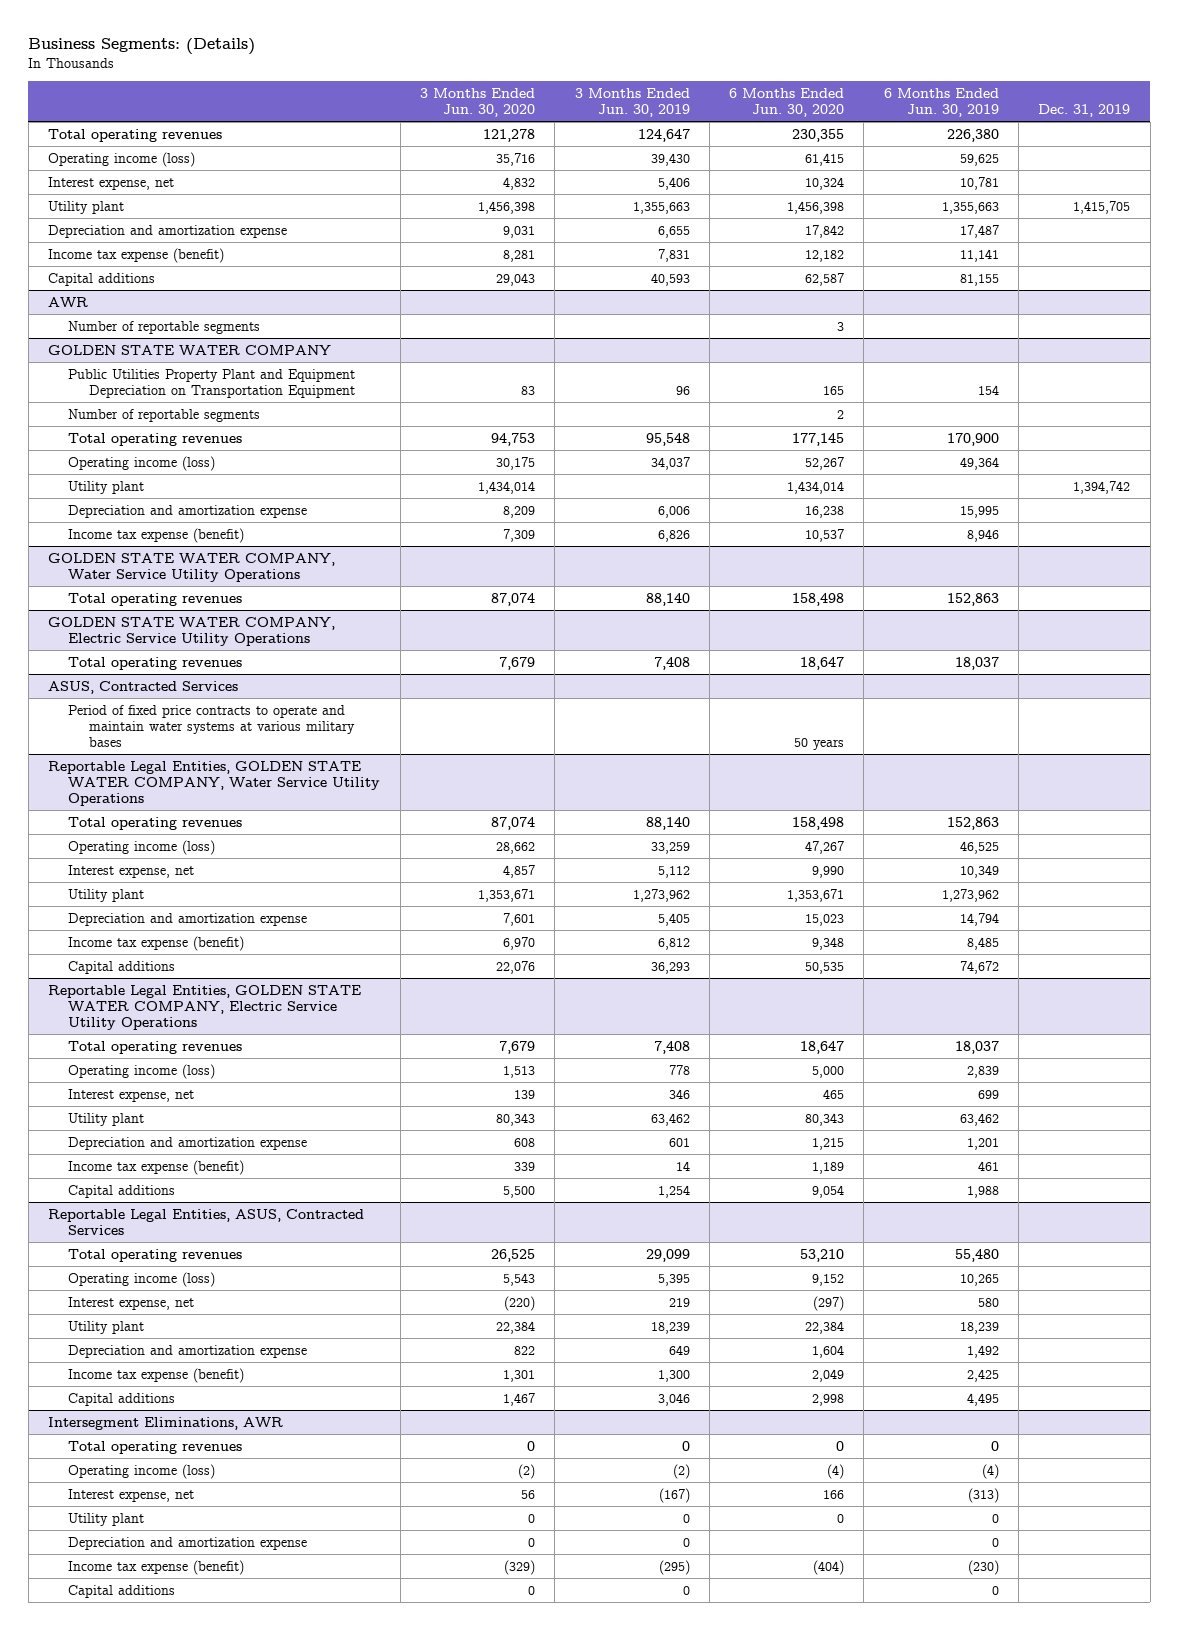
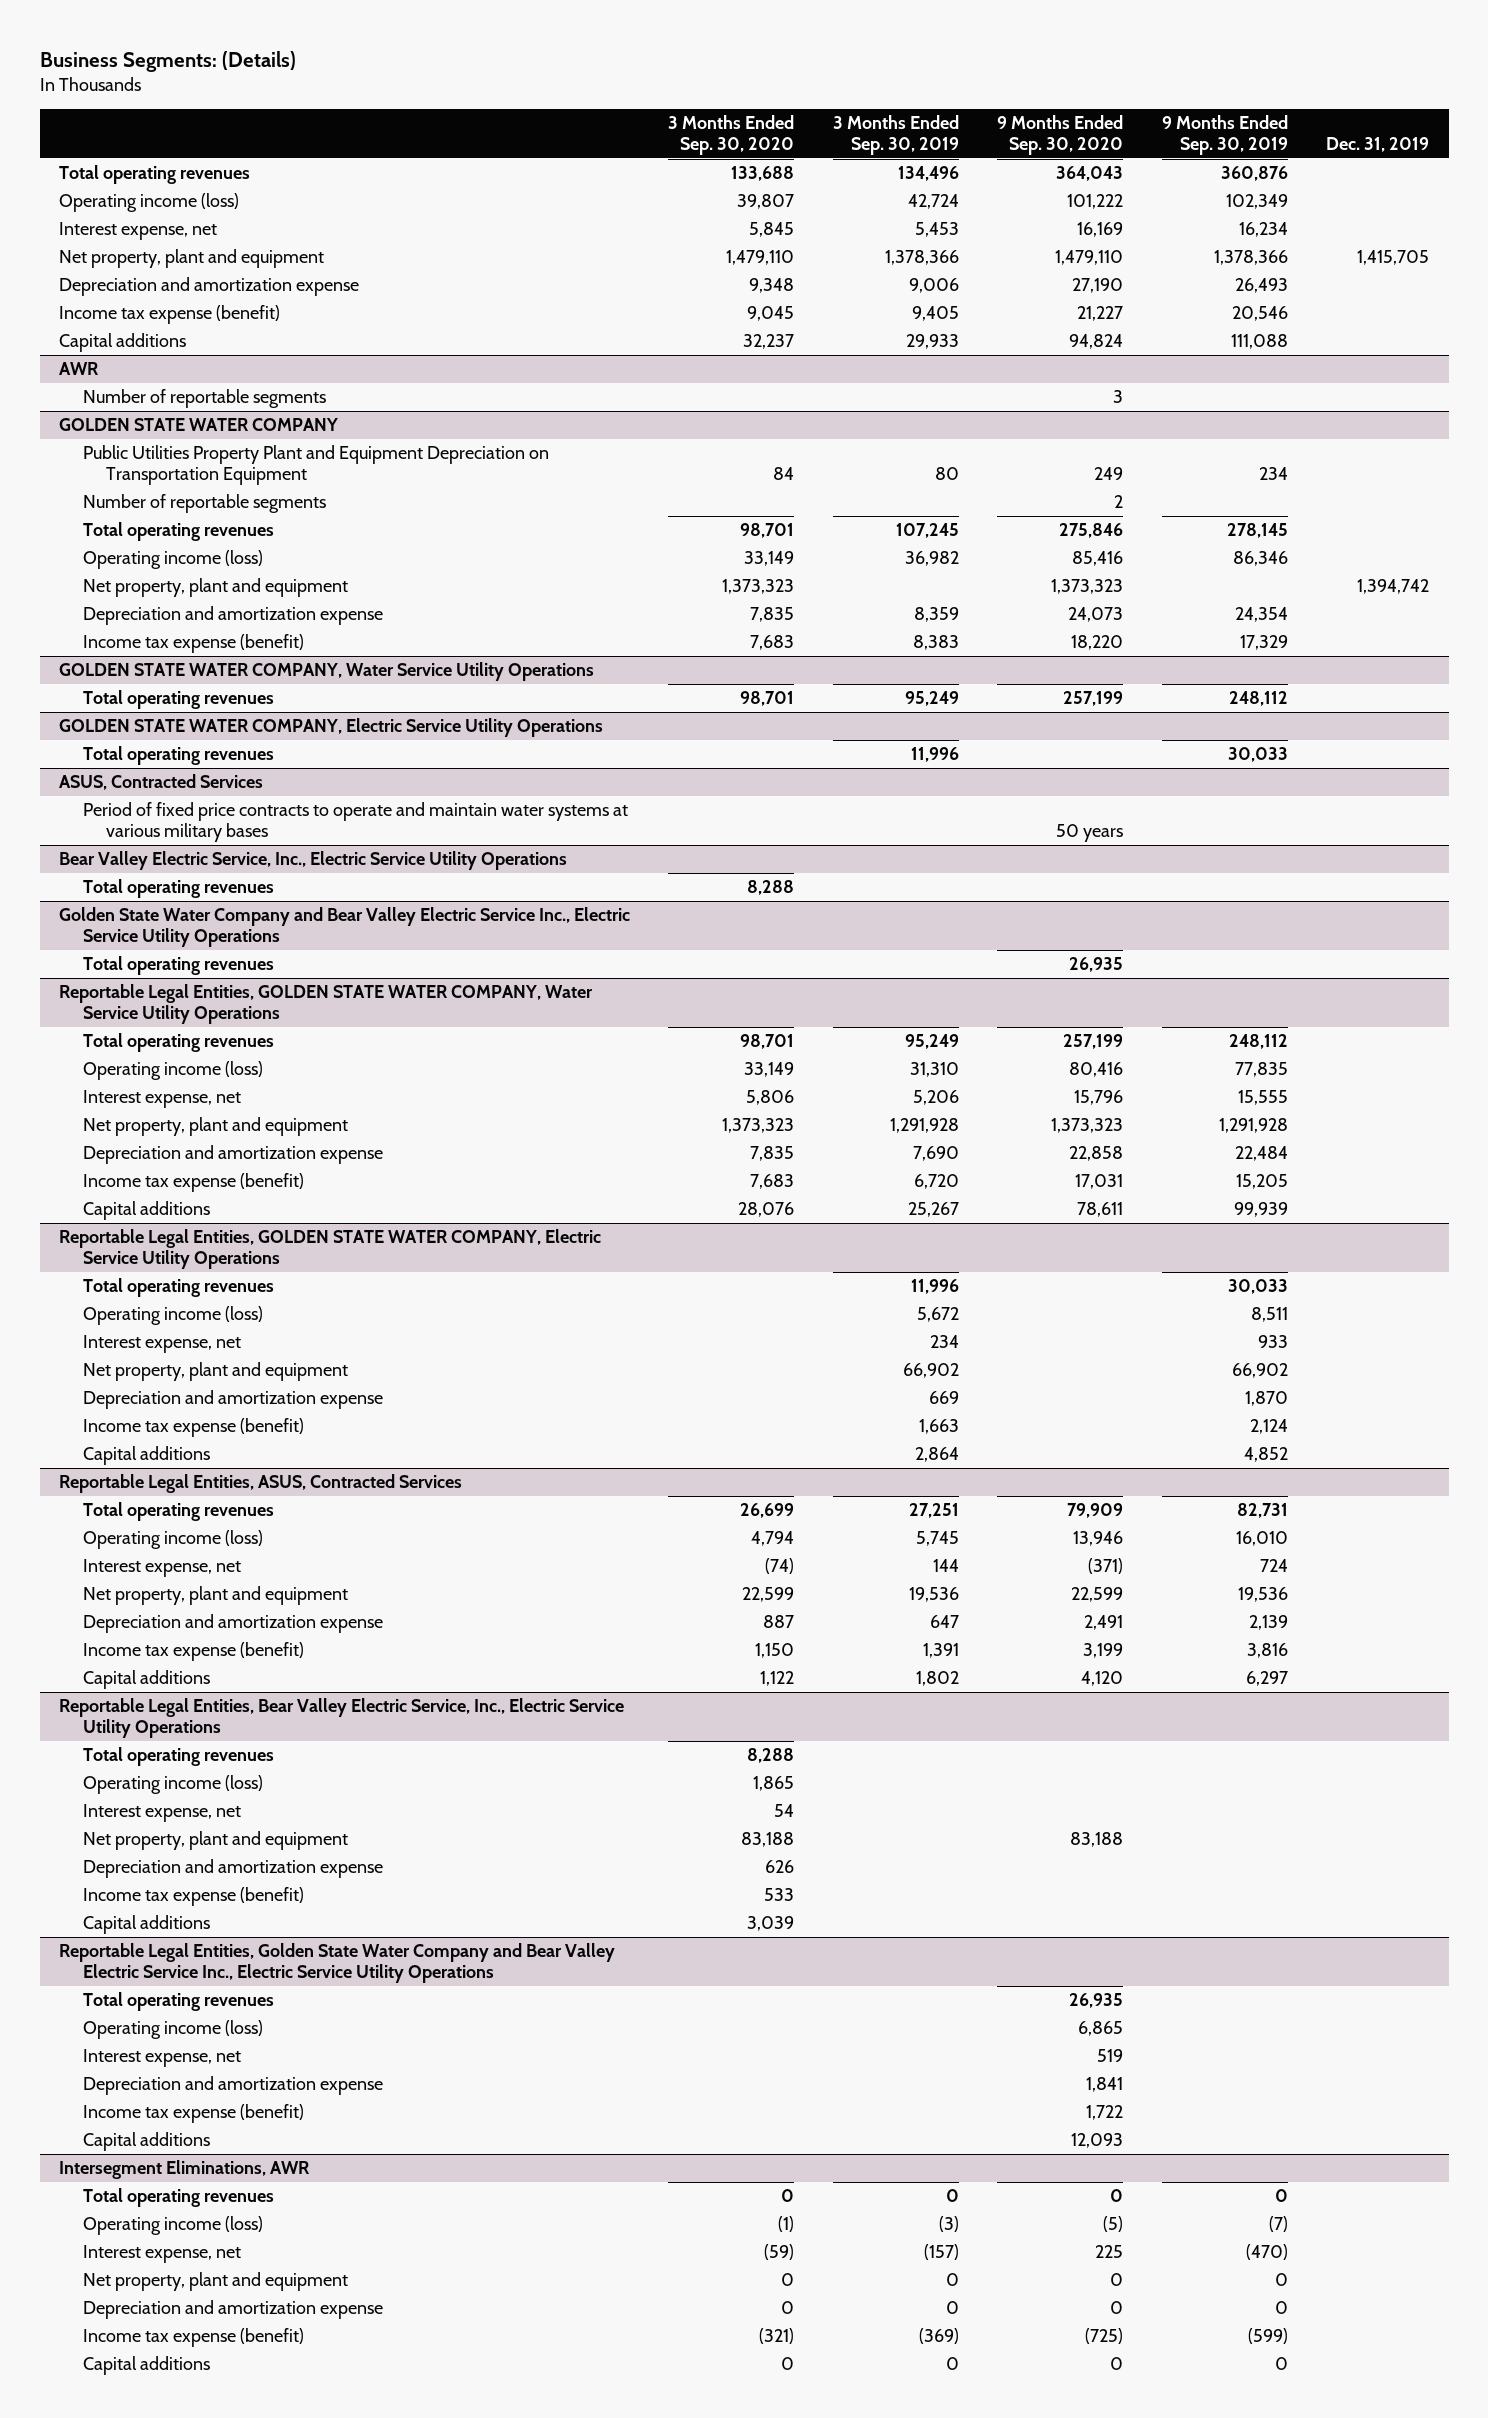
- | 3 Months Ended Jun. 30, 2020 | 3 Months Ended Jun. 30, 2019 | 6 Months Ended Jun. 30, 2020 | 6 Months Ended Jun. 30, 2019 | Dec. 31, 2019
+ | 3 Months Ended Sep. 30, 2020 | 3 Months Ended Sep. 30, 2019 | 9 Months Ended Sep. 30, 2020 | 9 Months Ended Sep. 30, 2019 | Dec. 31, 2019
- Utility plant | 1,456,398 | 1,355,663 | 1,456,398 | 1,355,663 | 1,415,705
+ Net property, plant and equipment | 1,479,110 | 1,378,366 | 1,479,110 | 1,378,366 | 1,415,705
@ GOLDEN STATE WATER COMPANY
- Utility plant | 1,434,014 | | 1,434,014 | | 1,394,742
+ Net property, plant and equipment | 1,373,323 | | 1,373,323 | | 1,394,742
+ Bear Valley Electric Service, Inc., Electric Service Utility Operations
+ Total operating revenues | 8,288 | | | |
+ Golden State Water Company and Bear Valley Electric Service Inc., Electric Service Utility Operations
+ Total operating revenues | | | 26,935 | |
@ Reportable Legal Entities, GOLDEN STATE WATER COMPANY, Water Service Utility Operations
- Utility plant | 1,353,671 | 1,273,962 | 1,353,671 | 1,273,962 |
+ Net property, plant and equipment | 1,373,323 | 1,291,928 | 1,373,323 | 1,291,928 |
@ Reportable Legal Entities, GOLDEN STATE WATER COMPANY, Electric Service Utility Operations
- Utility plant | 80,343 | 63,462 | 80,343 | 63,462 |
+ Net property, plant and equipment | | 66,902 | | 66,902 |
@ Reportable Legal Entities, ASUS, Contracted Services
- Utility plant | 22,384 | 18,239 | 22,384 | 18,239 |
+ Net property, plant and equipment | 22,599 | 19,536 | 22,599 | 19,536 |
+ Reportable Legal Entities, Bear Valley Electric Service, Inc., Electric Service Utility Operations
+ Total operating revenues | 8,288 | | | |
+ Operating income (loss) | 1,865 | | | |
+ Interest expense, net | 54 | | | |
+ Net property, plant and equipment | 83,188 | | 83,188 | |
+ Depreciation and amortization expense | 626 | | | |
+ Income tax expense (benefit) | 533 | | | |
+ Capital additions | 3,039 | | | |
+ Reportable Legal Entities, Golden State Water Company and Bear Valley Electric Service Inc., Electric Service Utility Operations
+ Total operating revenues | | | 26,935 | |
+ Operating income (loss) | | | 6,865 | |
+ Interest expense, net | | | 519 | |
+ Depreciation and amortization expense | | | 1,841 | |
+ Income tax expense (benefit) | | | 1,722 | |
+ Capital additions | | | 12,093 | |
@ Intersegment Eliminations, AWR
- Utility plant | 0 | 0 | 0 | 0 |
+ Net property, plant and equipment | 0 | 0 | 0 | 0 |

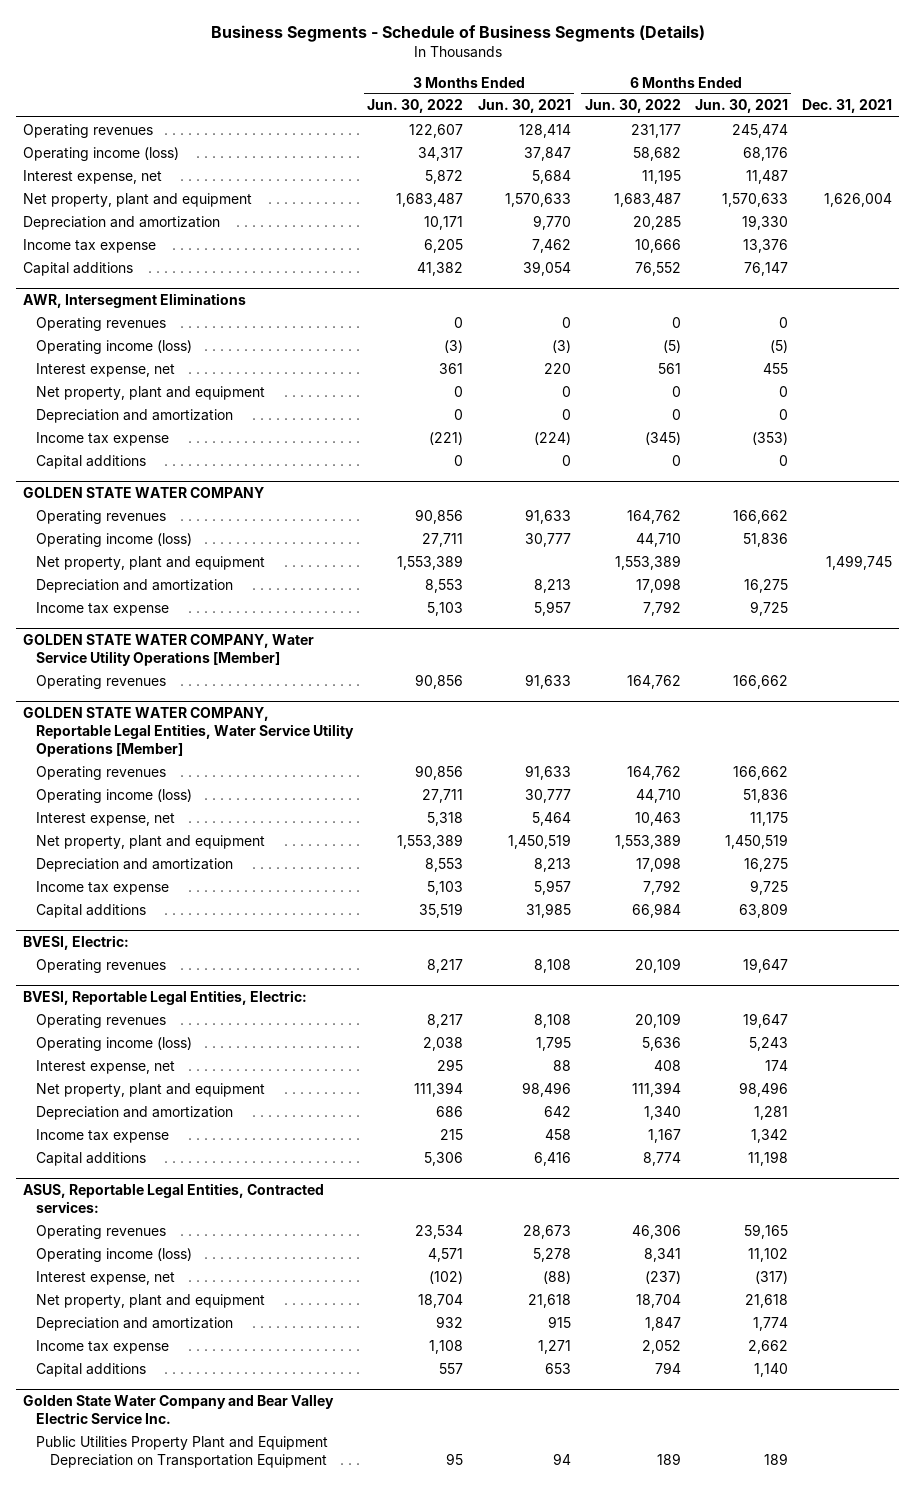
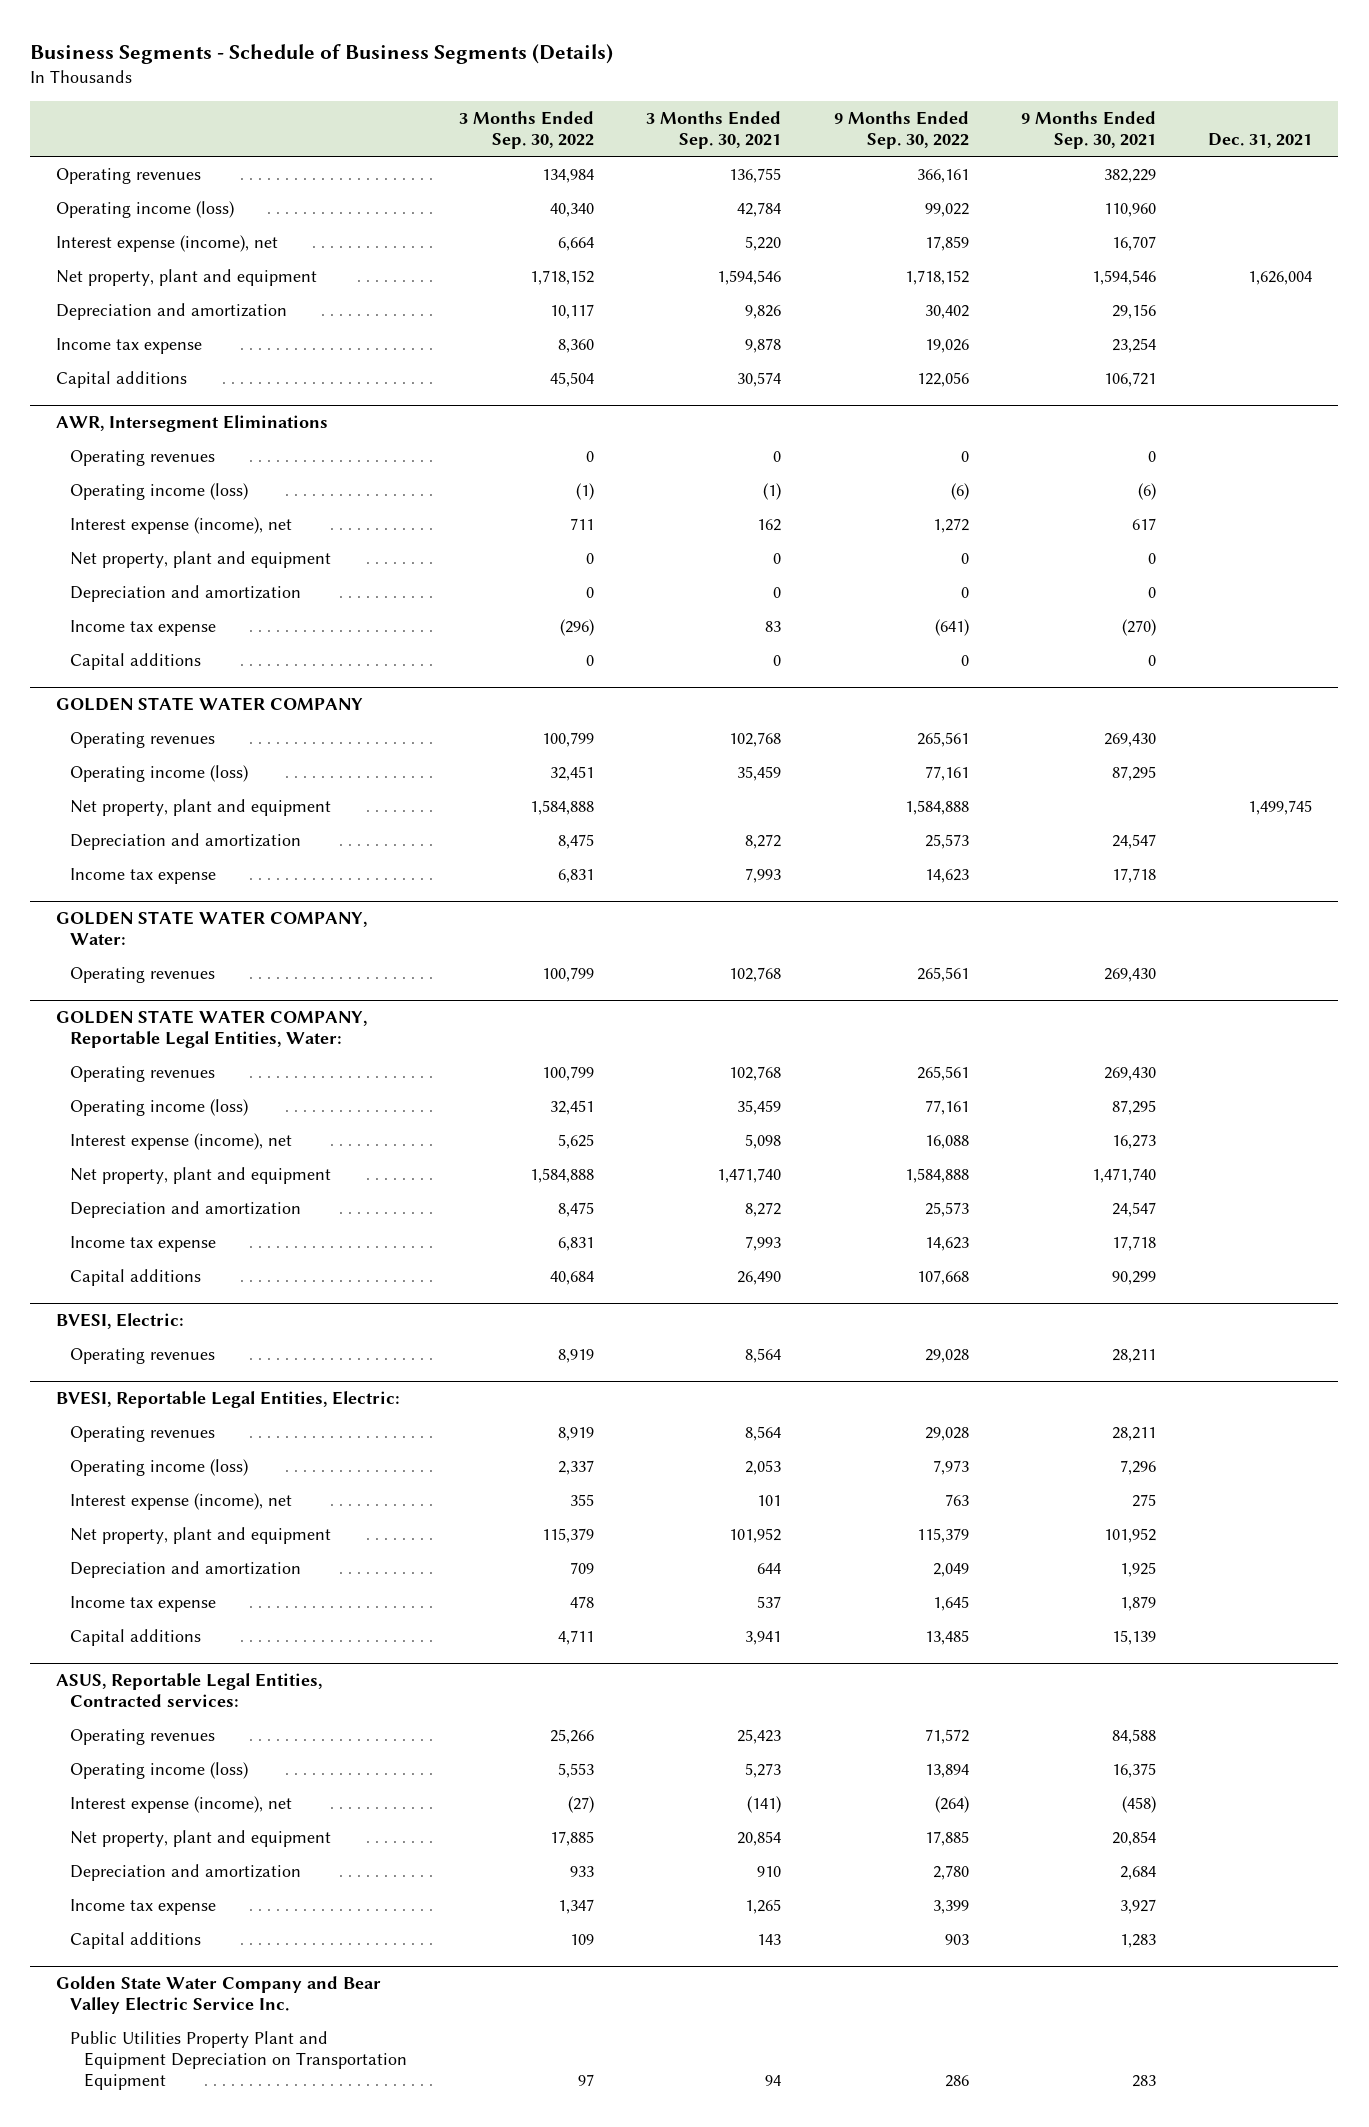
- | 3 Months Ended Jun. 30, 2022 | 3 Months Ended Jun. 30, 2021 | 6 Months Ended Jun. 30, 2022 | 6 Months Ended Jun. 30, 2021 | Dec. 31, 2021
+ | 3 Months Ended Sep. 30, 2022 | 3 Months Ended Sep. 30, 2021 | 9 Months Ended Sep. 30, 2022 | 9 Months Ended Sep. 30, 2021 | Dec. 31, 2021
- Interest expense, net | 5,872 | 5,684 | 11,195 | 11,487 |
+ Interest expense (income), net | 6,664 | 5,220 | 17,859 | 16,707 |
@ AWR, Intersegment Eliminations
- Interest expense, net | 361 | 220 | 561 | 455 |
+ Interest expense (income), net | 711 | 162 | 1,272 | 617 |
- GOLDEN STATE WATER COMPANY, Water Service Utility Operations [Member]
+ GOLDEN STATE WATER COMPANY, Water:
- GOLDEN STATE WATER COMPANY, Reportable Legal Entities, Water Service Utility Operations [Member]
+ GOLDEN STATE WATER COMPANY, Reportable Legal Entities, Water:
- Interest expense, net | 5,318 | 5,464 | 10,463 | 11,175 |
+ Interest expense (income), net | 5,625 | 5,098 | 16,088 | 16,273 |
@ BVESI, Reportable Legal Entities, Electric:
- Interest expense, net | 295 | 88 | 408 | 174 |
+ Interest expense (income), net | 355 | 101 | 763 | 275 |
@ ASUS, Reportable Legal Entities, Contracted services:
- Interest expense, net | (102) | (88) | (237) | (317) |
+ Interest expense (income), net | (27) | (141) | (264) | (458) |

